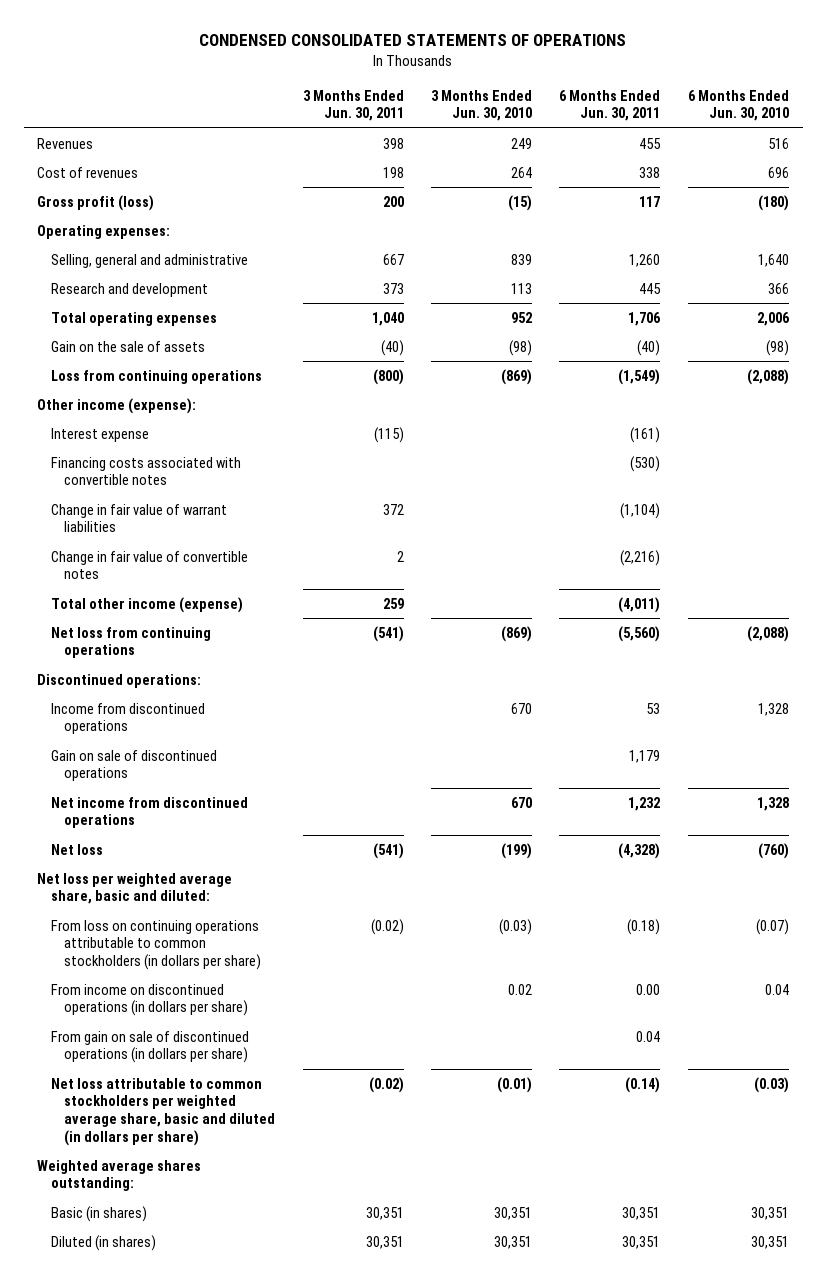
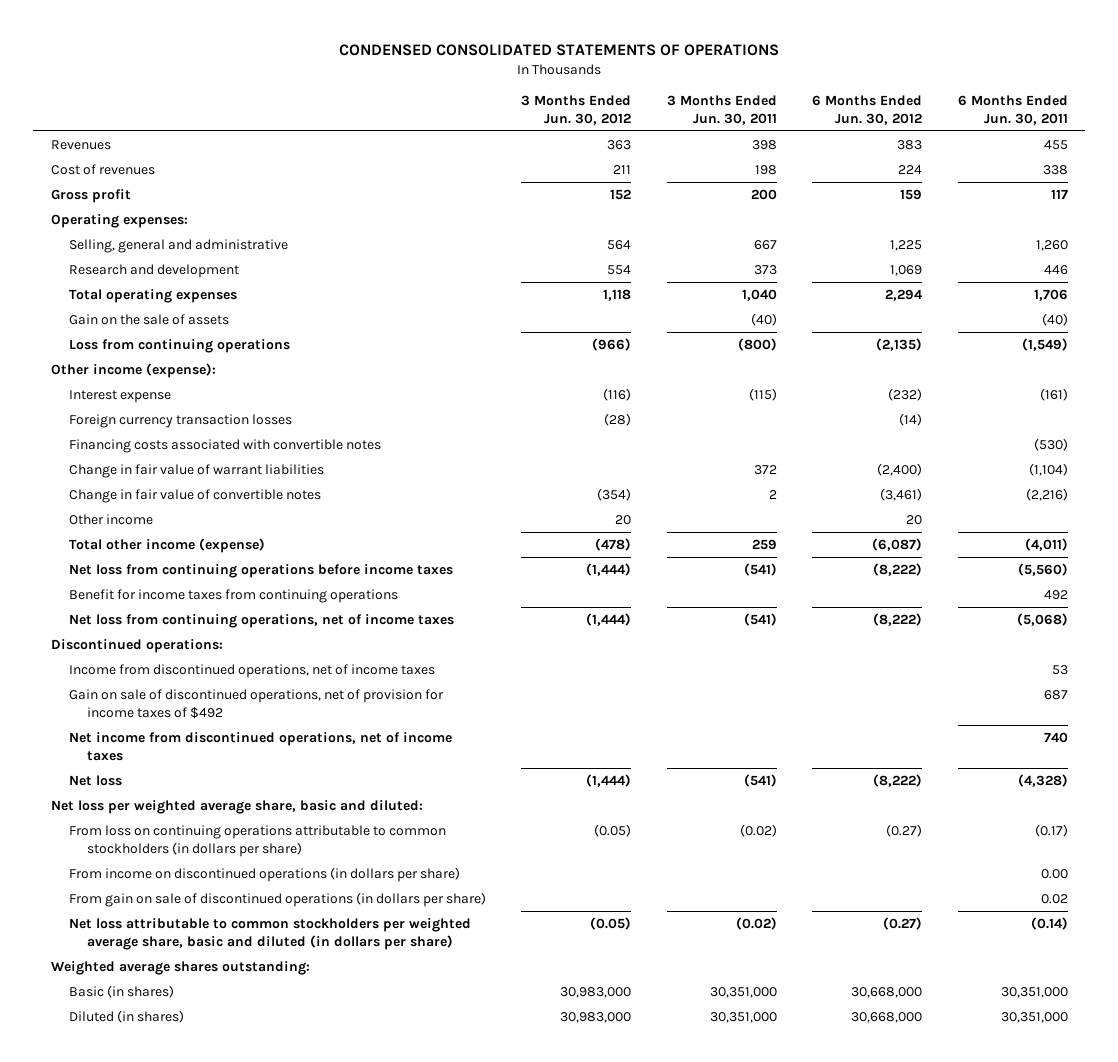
- | 3 Months Ended Jun. 30, 2011 | 3 Months Ended Jun. 30, 2010 | 6 Months Ended Jun. 30, 2011 | 6 Months Ended Jun. 30, 2010
+ | 3 Months Ended Jun. 30, 2012 | 3 Months Ended Jun. 30, 2011 | 6 Months Ended Jun. 30, 2012 | 6 Months Ended Jun. 30, 2011
- Gross profit (loss) | 200 | (15) | 117 | (180)
+ Gross profit | 152 | 200 | 159 | 117
- Research and development | 373 | 113 | 445 | 366
+ Research and development | 554 | 373 | 1,069 | 446
+ Foreign currency transaction losses | (28) | | (14) |
+ Other income | 20 | | 20 |
- Net loss from continuing operations | (541) | (869) | (5,560) | (2,088)
+ Net loss from continuing operations before income taxes | (1,444) | (541) | (8,222) | (5,560)
+ Benefit for income taxes from continuing operations | | | | 492
+ Net loss from continuing operations, net of income taxes | (1,444) | (541) | (8,222) | (5,068)
- Income from discontinued operations | | 670 | 53 | 1,328
- Gain on sale of discontinued operations | | | 1,179 |
- Net income from discontinued operations | | 670 | 1,232 | 1,328
+ Income from discontinued operations, net of income taxes | | | | 53
+ Gain on sale of discontinued operations, net of provision for income taxes of $492 | | | | 687
+ Net income from discontinued operations, net of income taxes | | | | 740
- From loss on continuing operations attributable to common stockholders (in dollars per share) | (0.02) | (0.03) | (0.18) | (0.07)
+ From loss on continuing operations attributable to common stockholders (in dollars per share) | (0.05) | (0.02) | (0.27) | (0.17)
- From gain on sale of discontinued operations (in dollars per share) | | | 0.04 |
+ From gain on sale of discontinued operations (in dollars per share) | | | | 0.02
- Basic (in shares) | 30,351 | 30,351 | 30,351 | 30,351
- Diluted (in shares) | 30,351 | 30,351 | 30,351 | 30,351
+ Basic (in shares) | 30,983,000 | 30,351,000 | 30,668,000 | 30,351,000
+ Diluted (in shares) | 30,983,000 | 30,351,000 | 30,668,000 | 30,351,000

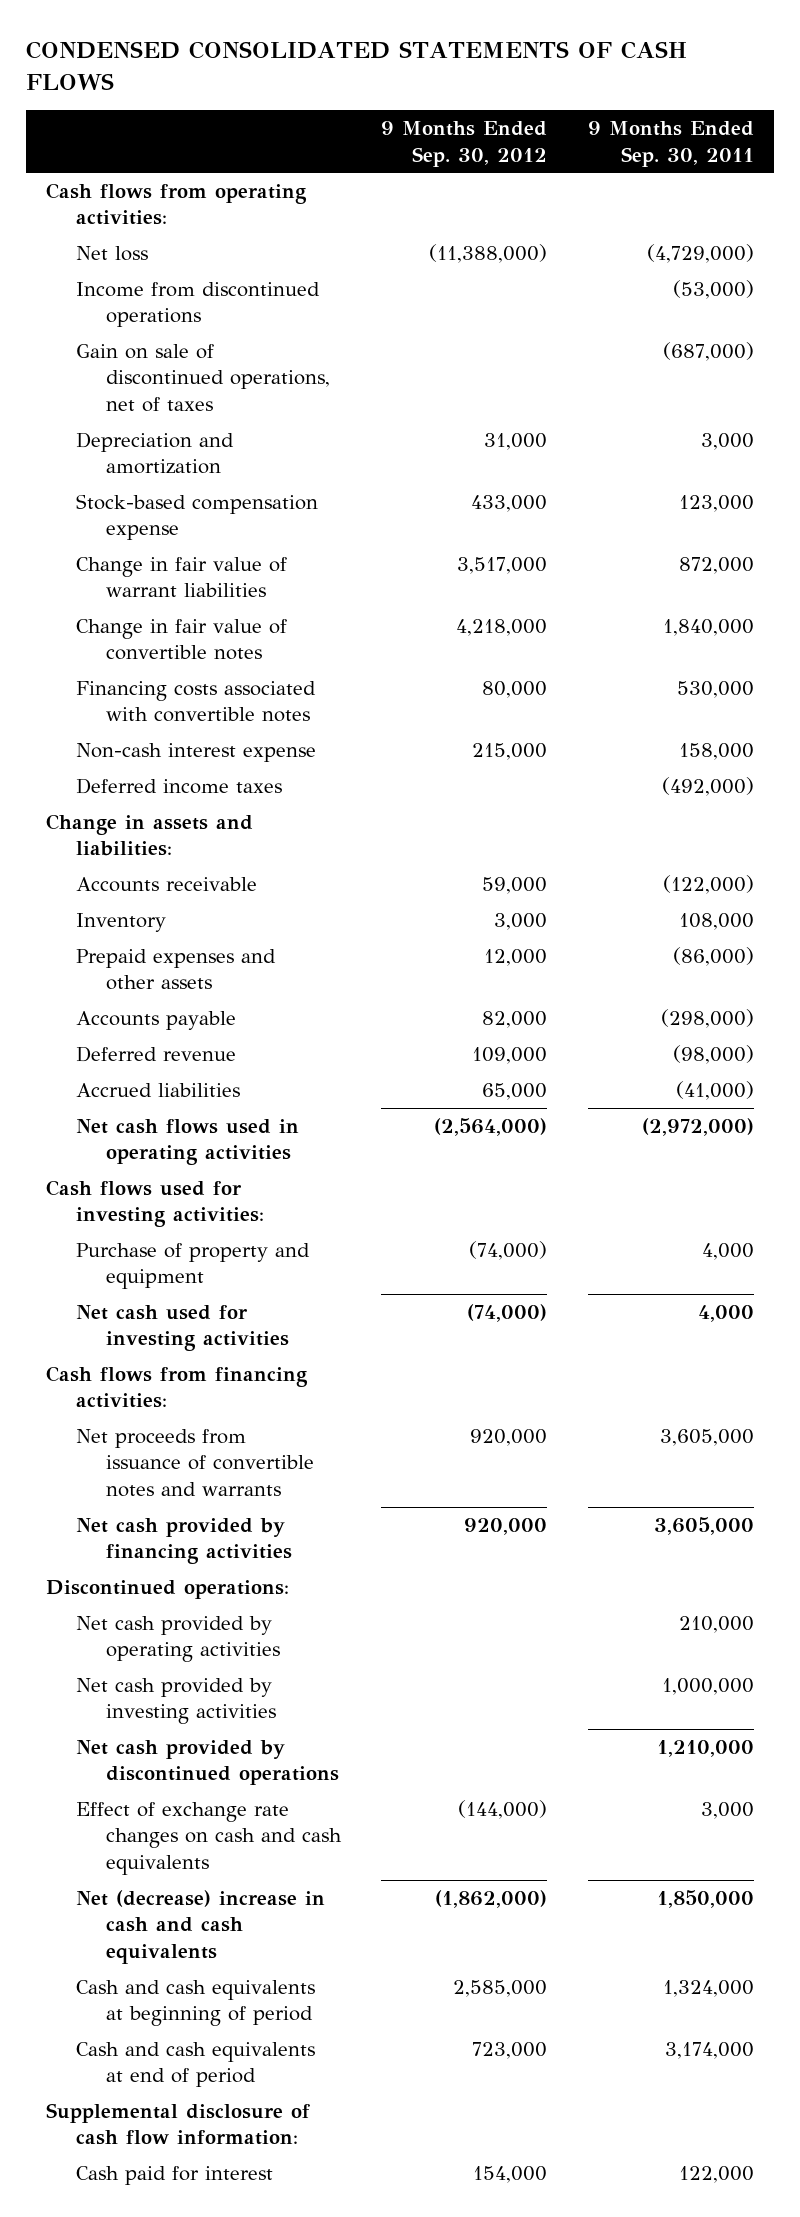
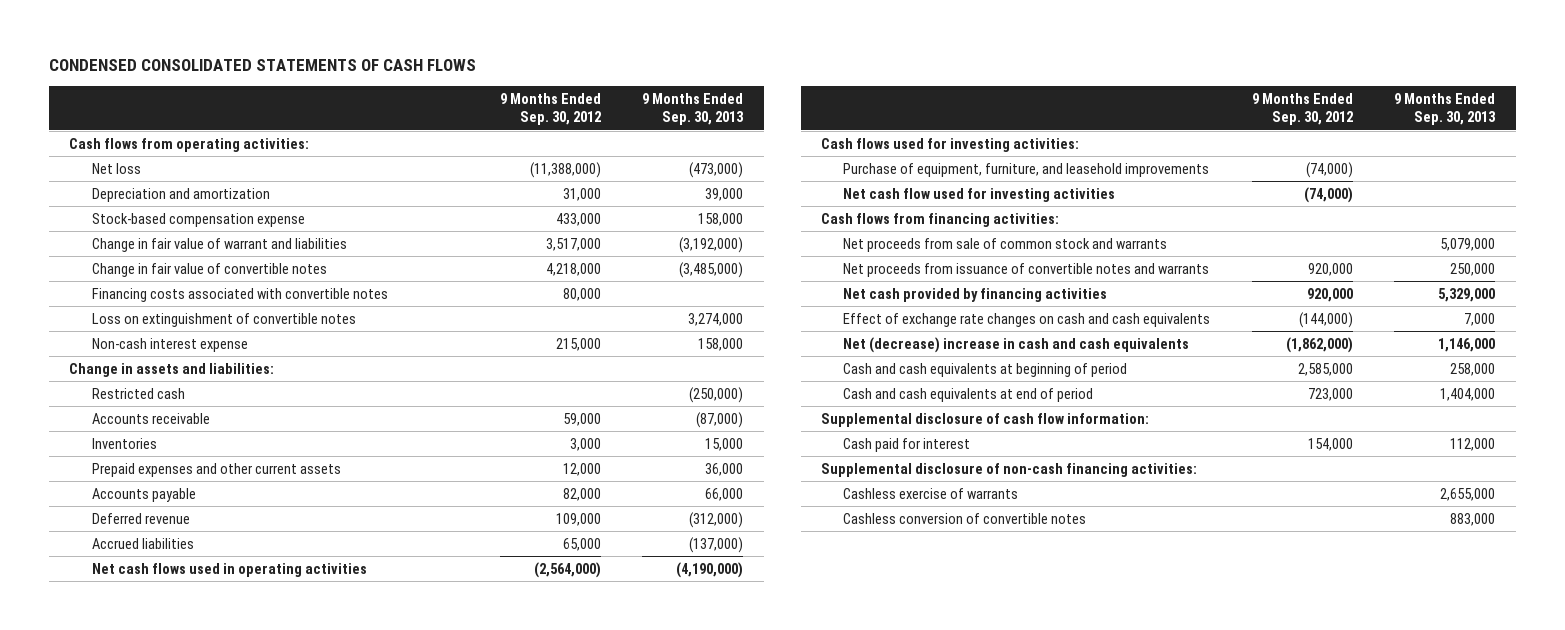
- | 9 Months Ended Sep. 30, 2012 | 9 Months Ended Sep. 30, 2011
+ | 9 Months Ended Sep. 30, 2012 | 9 Months Ended Sep. 30, 2013
- Income from discontinued operations | | (53,000)
- Gain on sale of discontinued operations, net of taxes | | (687,000)
- Change in fair value of warrant liabilities | 3,517,000 | 872,000
+ Change in fair value of warrant and liabilities | 3,517,000 | (3,192,000)
+ Loss on extinguishment of convertible notes | | 3,274,000
- Deferred income taxes | | (492,000)
+ Restricted cash | | (250,000)
- Inventory | 3,000 | 108,000
- Prepaid expenses and other assets | 12,000 | (86,000)
+ Inventories | 3,000 | 15,000
+ Prepaid expenses and other current assets | 12,000 | 36,000
- Purchase of property and equipment | (74,000) | 4,000
- Net cash used for investing activities | (74,000) | 4,000
+ Purchase of equipment, furniture, and leasehold improvements | (74,000) |
+ Net cash flow used for investing activities | (74,000) |
+ Net proceeds from sale of common stock and warrants | | 5,079,000
- Discontinued operations:
- Net cash provided by operating activities | | 210,000
- Net cash provided by investing activities | | 1,000,000
- Net cash provided by discontinued operations | | 1,210,000
+ Supplemental disclosure of non-cash financing activities:
+ Cashless exercise of warrants | | 2,655,000
+ Cashless conversion of convertible notes | | 883,000

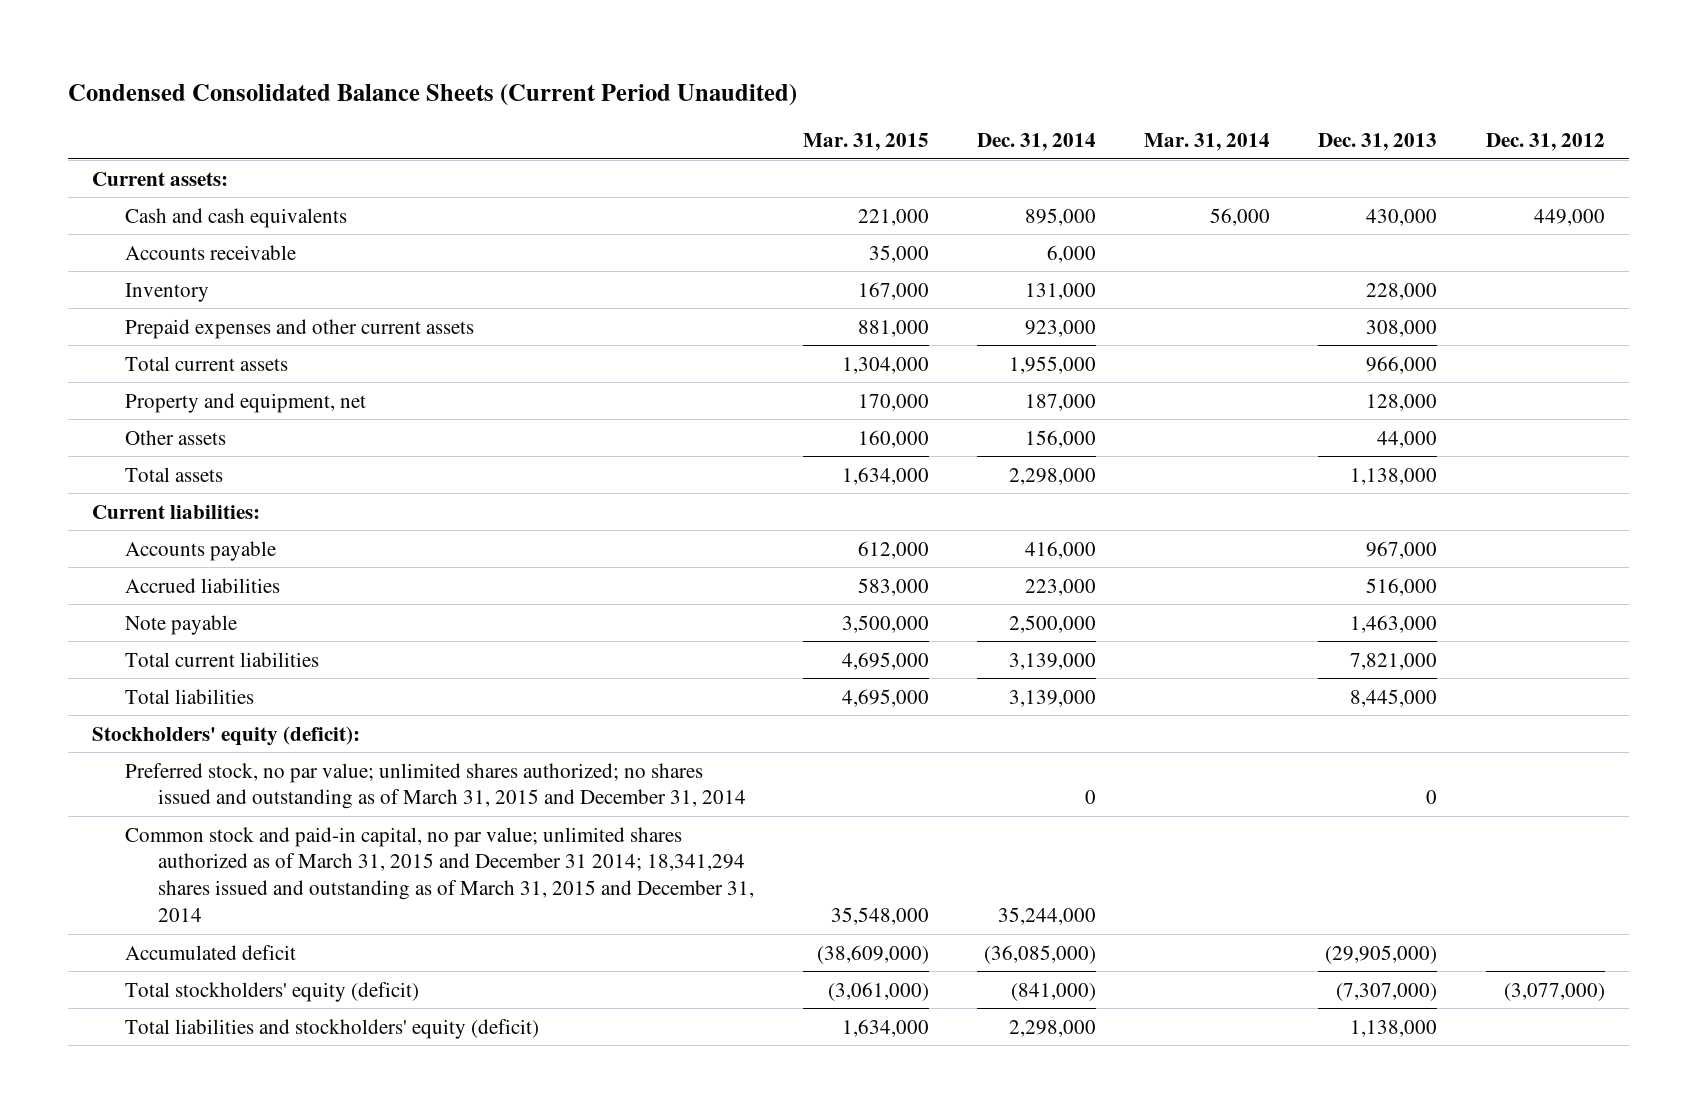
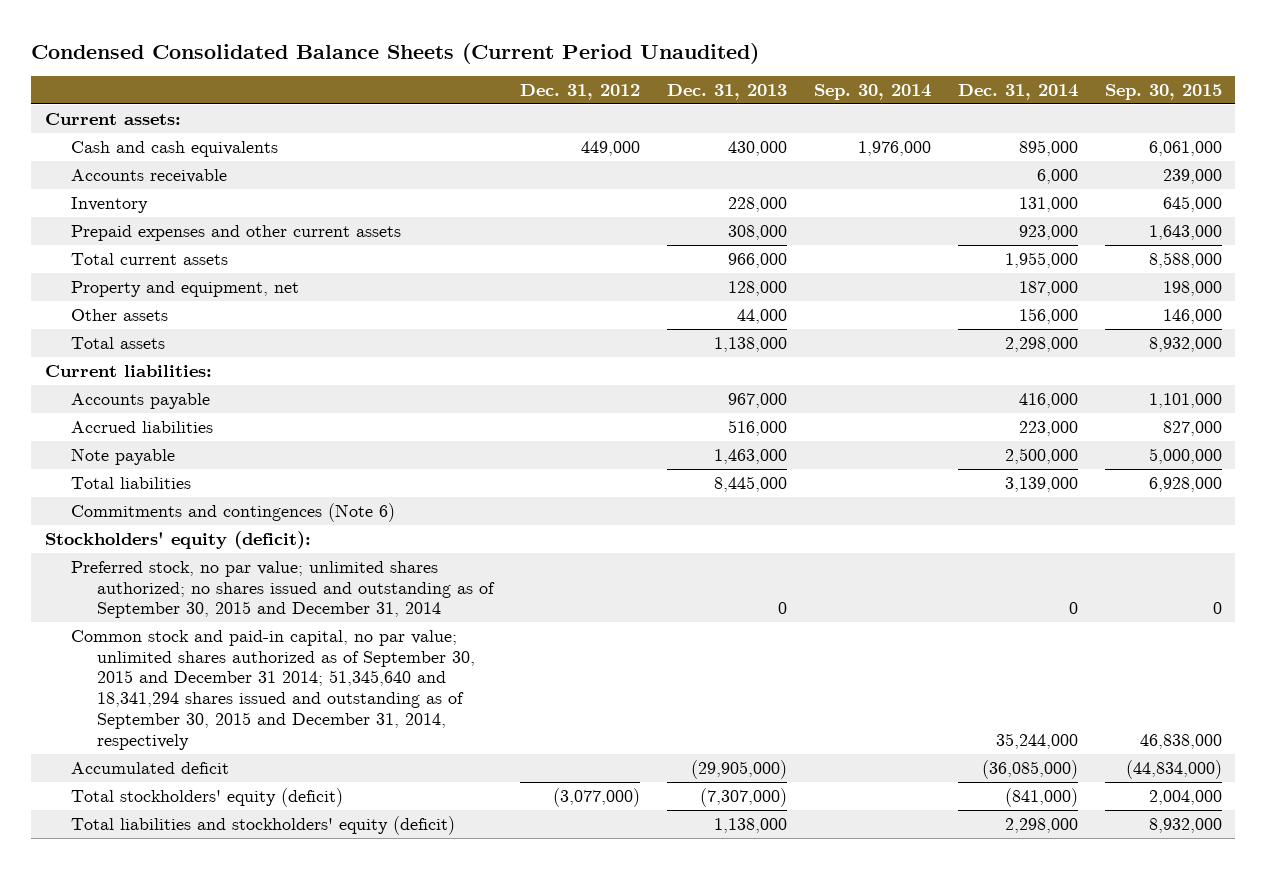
- | Mar. 31, 2015 | Dec. 31, 2014 | Mar. 31, 2014 | Dec. 31, 2013 | Dec. 31, 2012
+ | Dec. 31, 2012 | Dec. 31, 2013 | Sep. 30, 2014 | Dec. 31, 2014 | Sep. 30, 2015
- Total current liabilities | 4,695,000 | 3,139,000 | | 7,821,000 |
+ Commitments and contingences (Note 6)
- Preferred stock, no par value; unlimited shares authorized; no shares issued and outstanding as of March 31, 2015 and December 31, 2014 | | 0 | | 0 |
- Common stock and paid-in capital, no par value; unlimited shares authorized as of March 31, 2015 and December 31 2014; 18,341,294 shares issued and outstanding as of March 31, 2015 and December 31, 2014 | 35,548,000 | 35,244,000 | | |
+ Preferred stock, no par value; unlimited shares authorized; no shares issued and outstanding as of September 30, 2015 and December 31, 2014 | | 0 | | 0 | 0
+ Common stock and paid-in capital, no par value; unlimited shares authorized as of September 30, 2015 and December 31 2014; 51,345,640 and 18,341,294 shares issued and outstanding as of September 30, 2015 and December 31, 2014, respectively | | | | 35,244,000 | 46,838,000

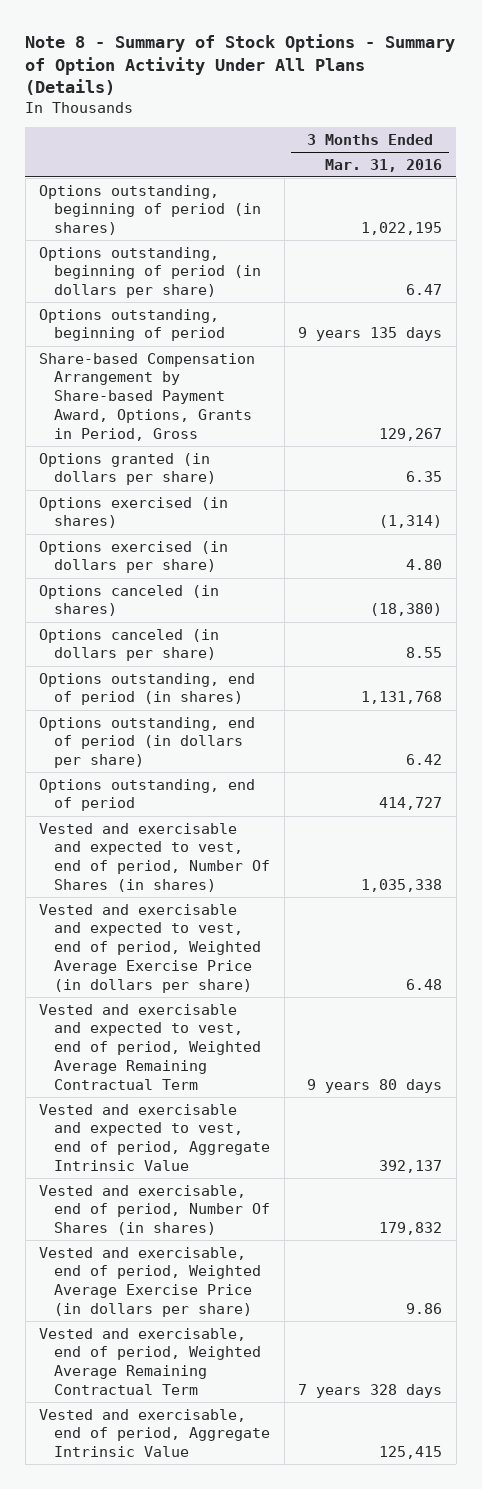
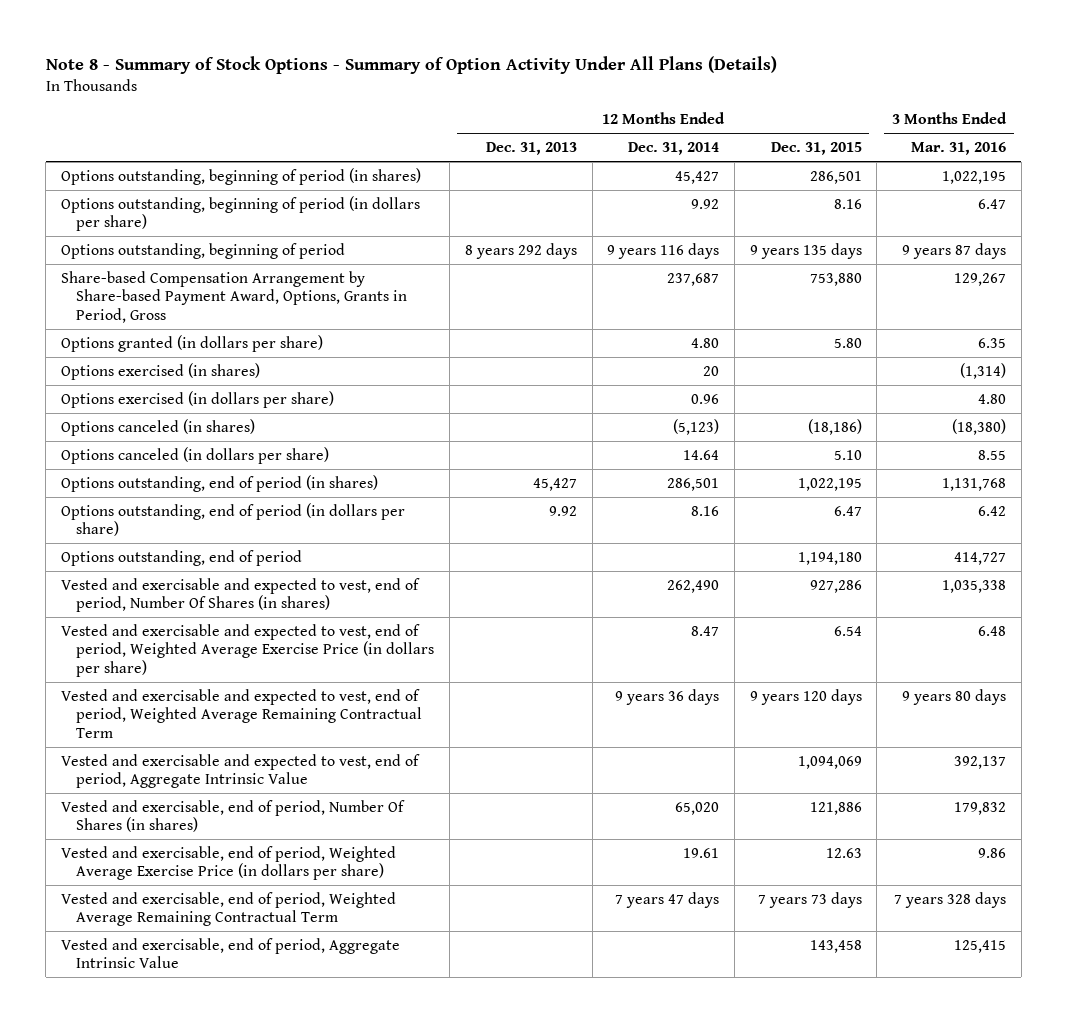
- | 3 Months Ended Mar. 31, 2016
+ | 12 Months Ended Dec. 31, 2013 | 12 Months Ended Dec. 31, 2014 | 12 Months Ended Dec. 31, 2015 | 3 Months Ended Mar. 31, 2016
- Options outstanding, beginning of period | 9 years 135 days
+ Options outstanding, beginning of period | 8 years 292 days | 9 years 116 days | 9 years 135 days | 9 years 87 days

